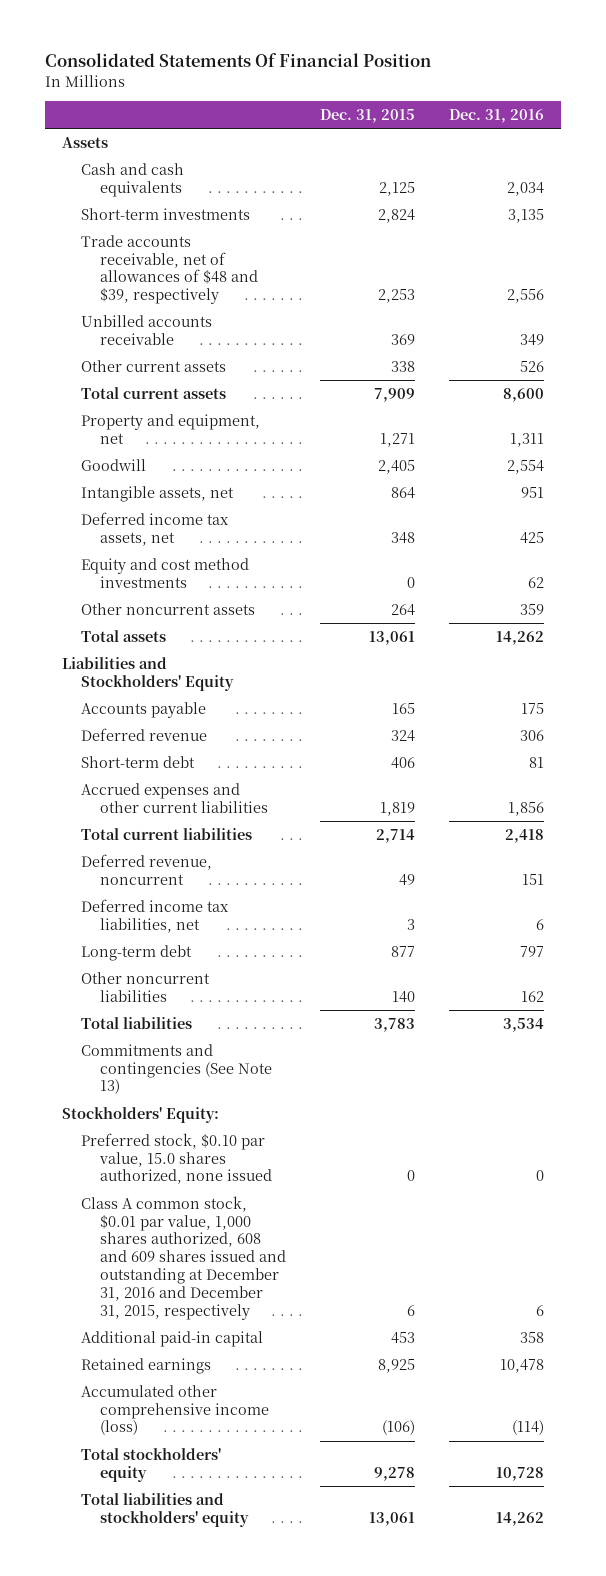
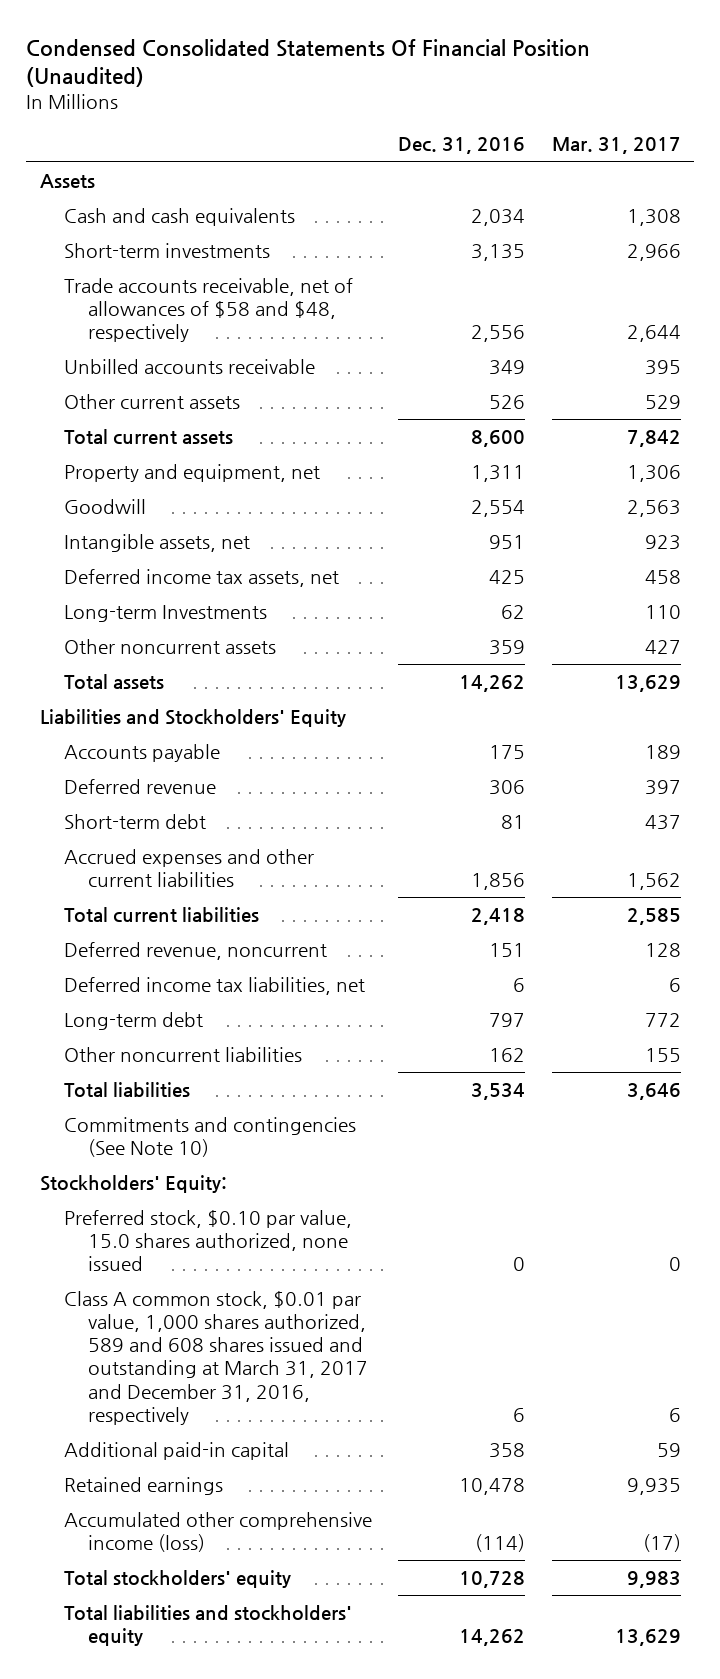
- Consolidated Statements Of Financial Position
+ Condensed Consolidated Statements Of Financial Position (Unaudited)
- | Dec. 31, 2015 | Dec. 31, 2016
+ | Dec. 31, 2016 | Mar. 31, 2017
- Trade accounts receivable, net of allowances of $48 and $39, respectively | 2,253 | 2,556
+ Trade accounts receivable, net of allowances of $58 and $48, respectively | 2,556 | 2,644
- Equity and cost method investments | 0 | 62
+ Long-term Investments | 62 | 110
- Commitments and contingencies (See Note 13)
+ Commitments and contingencies (See Note 10)
- Class A common stock, $0.01 par value, 1,000 shares authorized, 608 and 609 shares issued and outstanding at December 31, 2016 and December 31, 2015, respectively | 6 | 6
+ Class A common stock, $0.01 par value, 1,000 shares authorized, 589 and 608 shares issued and outstanding at March 31, 2017 and December 31, 2016, respectively | 6 | 6

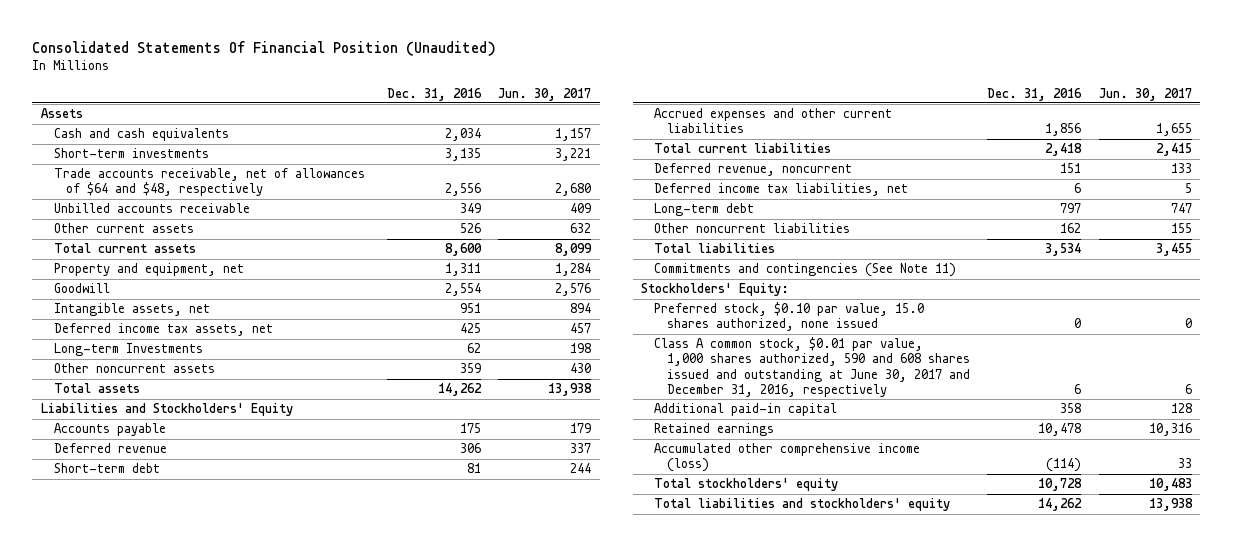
- Condensed Consolidated Statements Of Financial Position (Unaudited)
+ Consolidated Statements Of Financial Position (Unaudited)
- | Dec. 31, 2016 | Mar. 31, 2017
+ | Dec. 31, 2016 | Jun. 30, 2017
- Trade accounts receivable, net of allowances of $58 and $48, respectively | 2,556 | 2,644
+ Trade accounts receivable, net of allowances of $64 and $48, respectively | 2,556 | 2,680
- Commitments and contingencies (See Note 10)
+ Commitments and contingencies (See Note 11)
- Class A common stock, $0.01 par value, 1,000 shares authorized, 589 and 608 shares issued and outstanding at March 31, 2017 and December 31, 2016, respectively | 6 | 6
+ Class A common stock, $0.01 par value, 1,000 shares authorized, 590 and 608 shares issued and outstanding at June 30, 2017 and December 31, 2016, respectively | 6 | 6

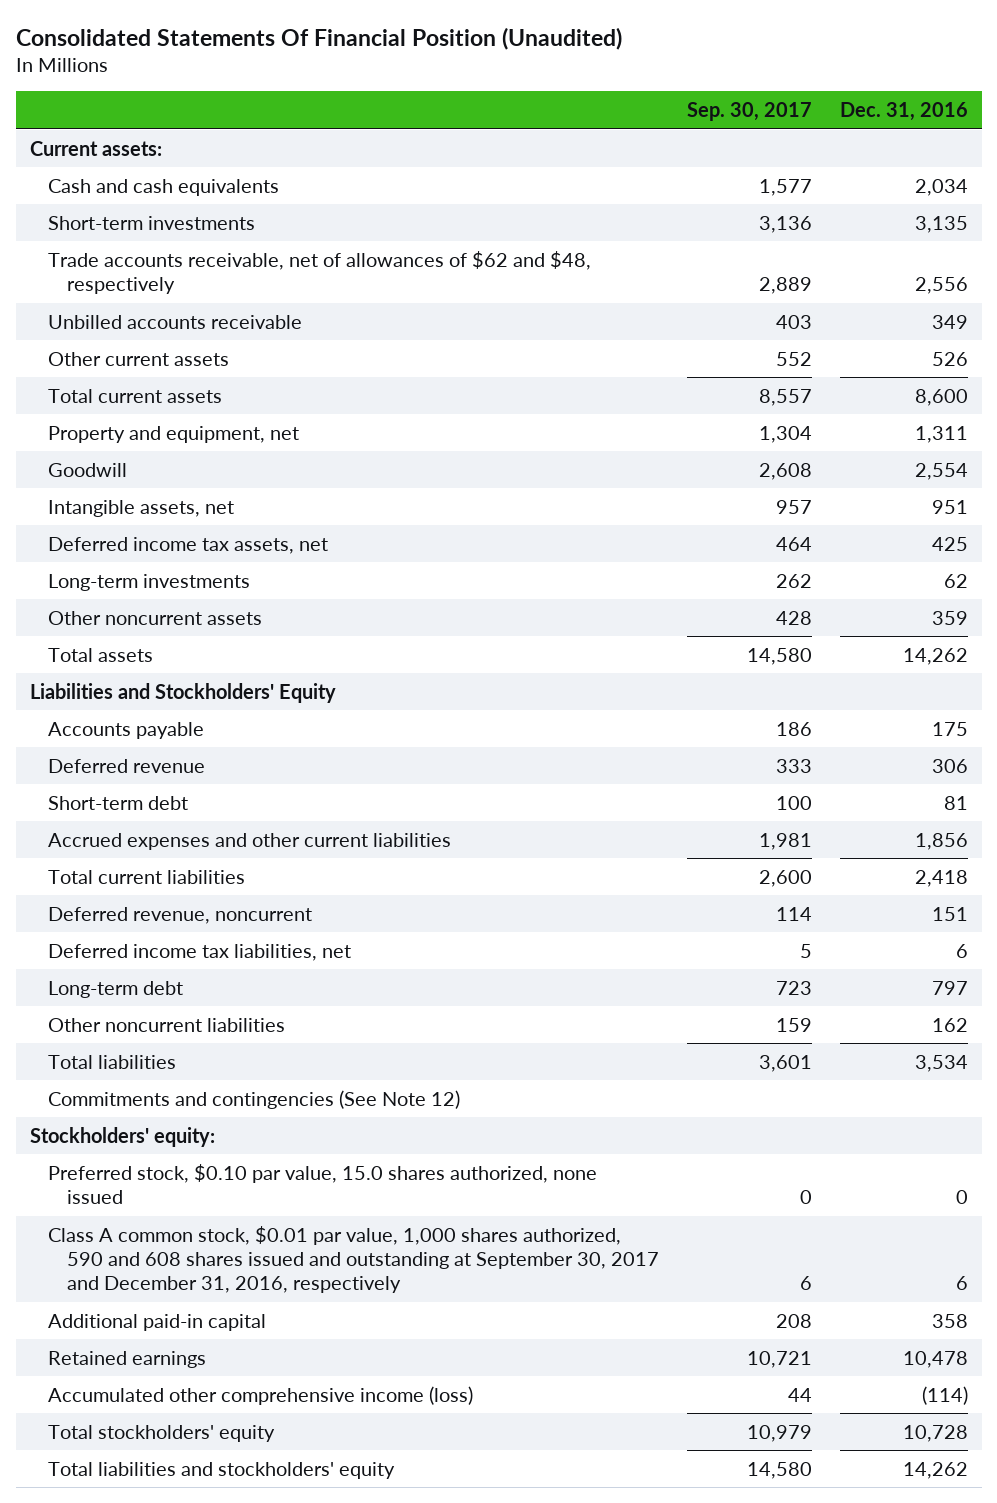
- | Dec. 31, 2016 | Jun. 30, 2017
+ | Sep. 30, 2017 | Dec. 31, 2016
- Assets
+ Current assets:
- Trade accounts receivable, net of allowances of $64 and $48, respectively | 2,556 | 2,680
+ Trade accounts receivable, net of allowances of $62 and $48, respectively | 2,889 | 2,556
- Long-term Investments | 62 | 198
+ Long-term investments | 262 | 62
- Commitments and contingencies (See Note 11)
- Stockholders' Equity:
+ Commitments and contingencies (See Note 12)
+ Stockholders' equity:
- Class A common stock, $0.01 par value, 1,000 shares authorized, 590 and 608 shares issued and outstanding at June 30, 2017 and December 31, 2016, respectively | 6 | 6
+ Class A common stock, $0.01 par value, 1,000 shares authorized, 590 and 608 shares issued and outstanding at September 30, 2017 and December 31, 2016, respectively | 6 | 6

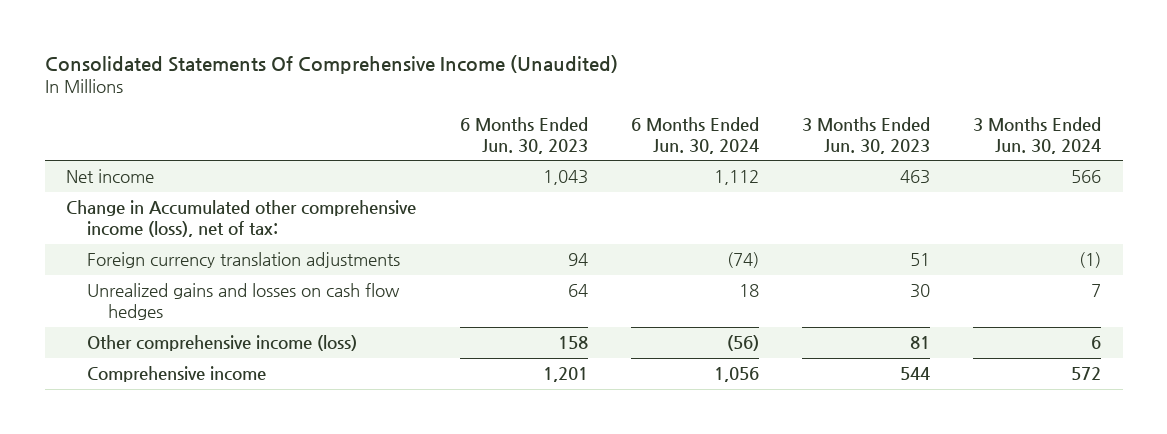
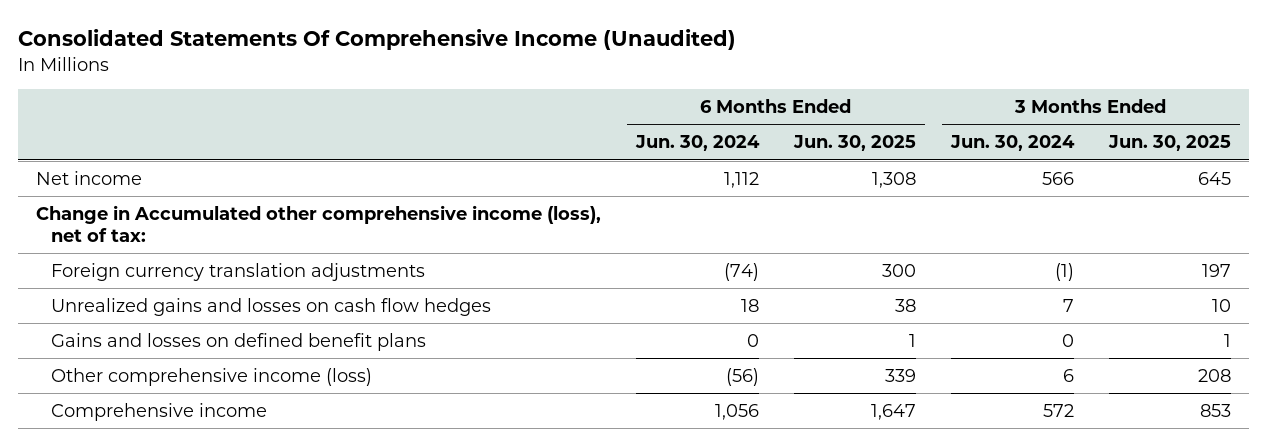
- | 6 Months Ended Jun. 30, 2023 | 6 Months Ended Jun. 30, 2024 | 3 Months Ended Jun. 30, 2023 | 3 Months Ended Jun. 30, 2024
+ | 6 Months Ended Jun. 30, 2024 | 6 Months Ended Jun. 30, 2025 | 3 Months Ended Jun. 30, 2024 | 3 Months Ended Jun. 30, 2025
+ Gains and losses on defined benefit plans | 0 | 1 | 0 | 1

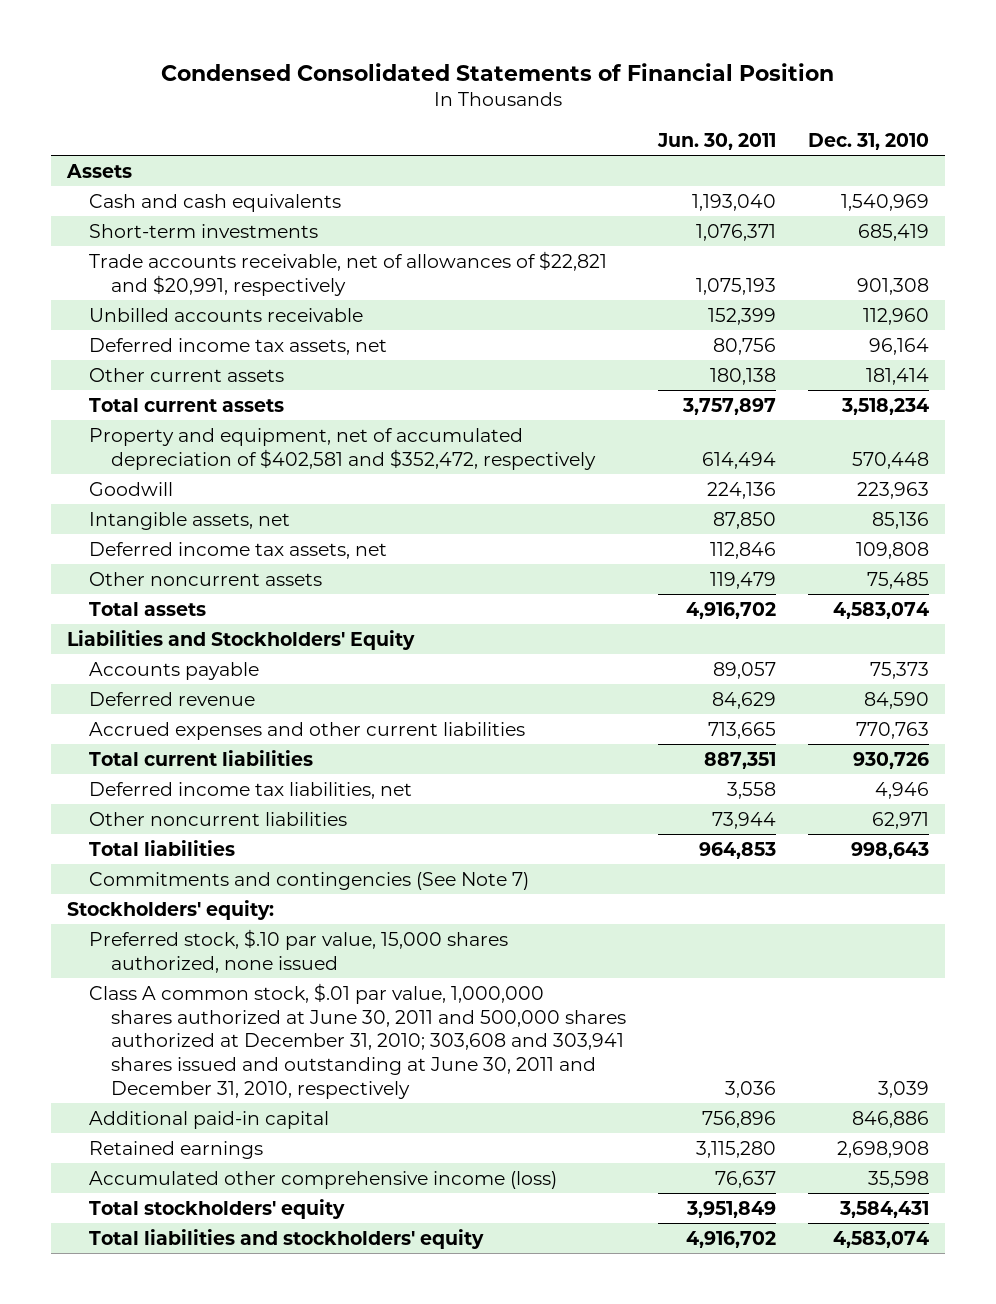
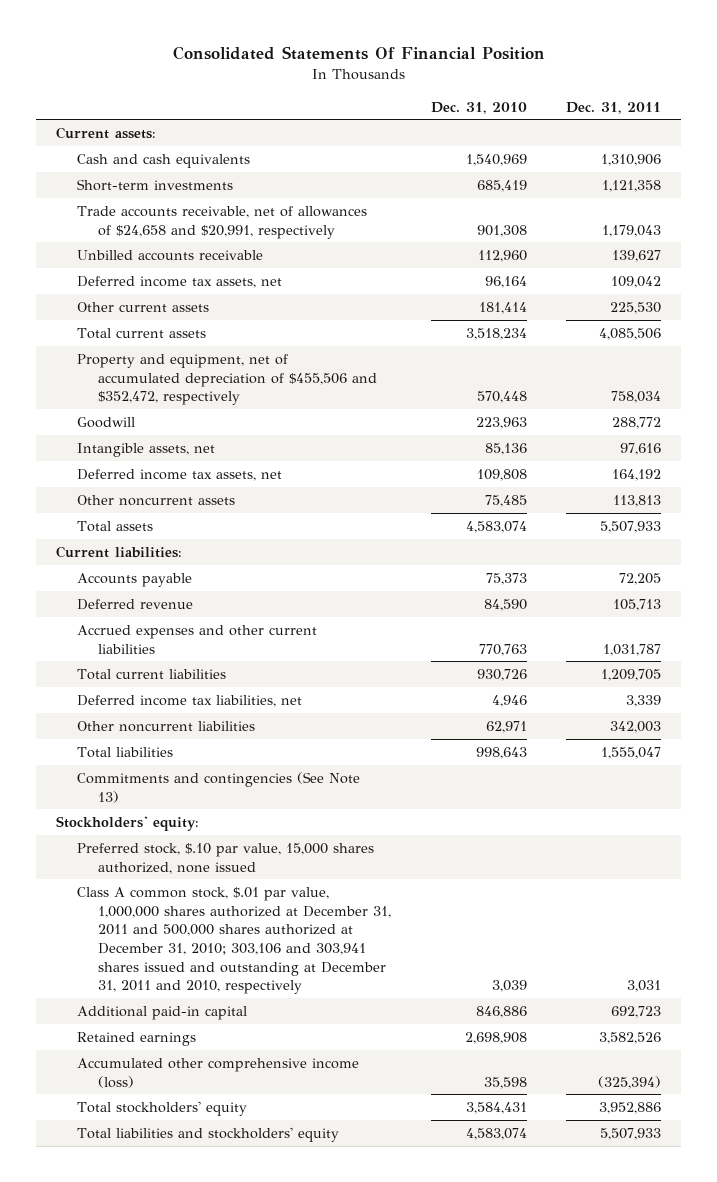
- Condensed Consolidated Statements of Financial Position
+ Consolidated Statements Of Financial Position
- | Jun. 30, 2011 | Dec. 31, 2010
+ | Dec. 31, 2010 | Dec. 31, 2011
- Assets
+ Current assets:
- Trade accounts receivable, net of allowances of $22,821 and $20,991, respectively | 1,075,193 | 901,308
+ Trade accounts receivable, net of allowances of $24,658 and $20,991, respectively | 901,308 | 1,179,043
- Property and equipment, net of accumulated depreciation of $402,581 and $352,472, respectively | 614,494 | 570,448
+ Property and equipment, net of accumulated depreciation of $455,506 and $352,472, respectively | 570,448 | 758,034
- Liabilities and Stockholders' Equity
+ Current liabilities:
- Commitments and contingencies (See Note 7)
+ Commitments and contingencies (See Note 13)
- Class A common stock, $.01 par value, 1,000,000 shares authorized at June 30, 2011 and 500,000 shares authorized at December 31, 2010; 303,608 and 303,941 shares issued and outstanding at June 30, 2011 and December 31, 2010, respectively | 3,036 | 3,039
+ Class A common stock, $.01 par value, 1,000,000 shares authorized at December 31, 2011 and 500,000 shares authorized at December 31, 2010; 303,106 and 303,941 shares issued and outstanding at December 31, 2011 and 2010, respectively | 3,039 | 3,031

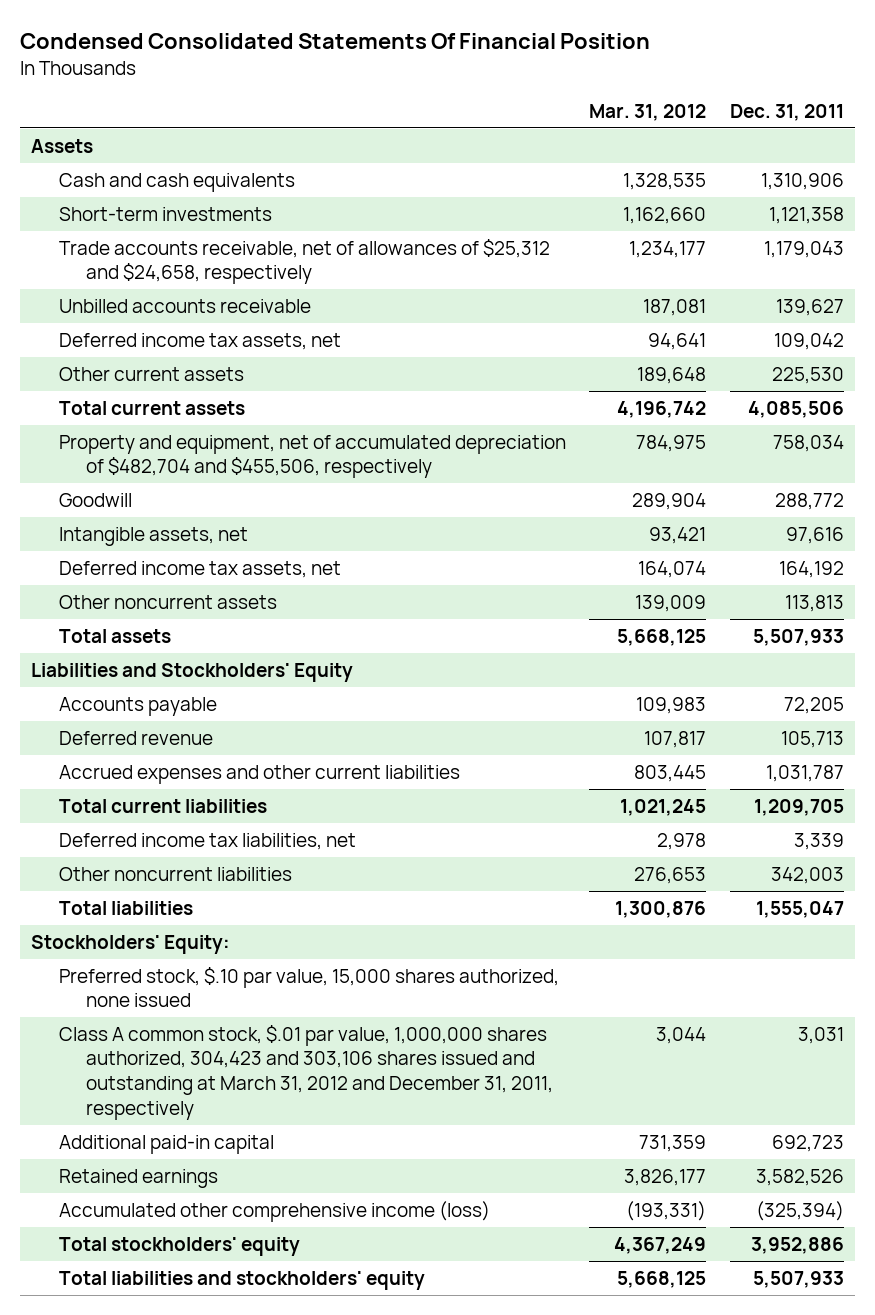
- Consolidated Statements Of Financial Position
+ Condensed Consolidated Statements Of Financial Position
- | Dec. 31, 2010 | Dec. 31, 2011
+ | Mar. 31, 2012 | Dec. 31, 2011
- Current assets:
+ Assets
- Trade accounts receivable, net of allowances of $24,658 and $20,991, respectively | 901,308 | 1,179,043
+ Trade accounts receivable, net of allowances of $25,312 and $24,658, respectively | 1,234,177 | 1,179,043
- Property and equipment, net of accumulated depreciation of $455,506 and $352,472, respectively | 570,448 | 758,034
+ Property and equipment, net of accumulated depreciation of $482,704 and $455,506, respectively | 784,975 | 758,034
- Current liabilities:
+ Liabilities and Stockholders' Equity
- Commitments and contingencies (See Note 13)
- Stockholders' equity:
+ Stockholders' Equity:
- Class A common stock, $.01 par value, 1,000,000 shares authorized at December 31, 2011 and 500,000 shares authorized at December 31, 2010; 303,106 and 303,941 shares issued and outstanding at December 31, 2011 and 2010, respectively | 3,039 | 3,031
+ Class A common stock, $.01 par value, 1,000,000 shares authorized, 304,423 and 303,106 shares issued and outstanding at March 31, 2012 and December 31, 2011, respectively | 3,044 | 3,031

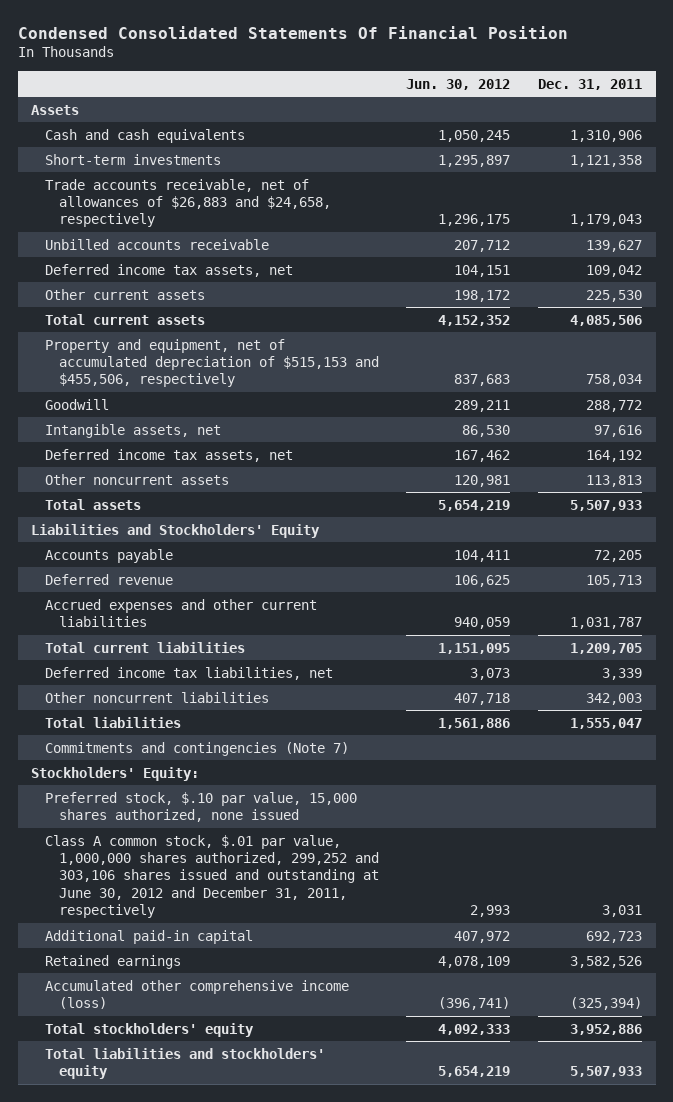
- | Mar. 31, 2012 | Dec. 31, 2011
+ | Jun. 30, 2012 | Dec. 31, 2011
- Trade accounts receivable, net of allowances of $25,312 and $24,658, respectively | 1,234,177 | 1,179,043
+ Trade accounts receivable, net of allowances of $26,883 and $24,658, respectively | 1,296,175 | 1,179,043
- Property and equipment, net of accumulated depreciation of $482,704 and $455,506, respectively | 784,975 | 758,034
+ Property and equipment, net of accumulated depreciation of $515,153 and $455,506, respectively | 837,683 | 758,034
+ Commitments and contingencies (Note 7)
- Class A common stock, $.01 par value, 1,000,000 shares authorized, 304,423 and 303,106 shares issued and outstanding at March 31, 2012 and December 31, 2011, respectively | 3,044 | 3,031
+ Class A common stock, $.01 par value, 1,000,000 shares authorized, 299,252 and 303,106 shares issued and outstanding at June 30, 2012 and December 31, 2011, respectively | 2,993 | 3,031

